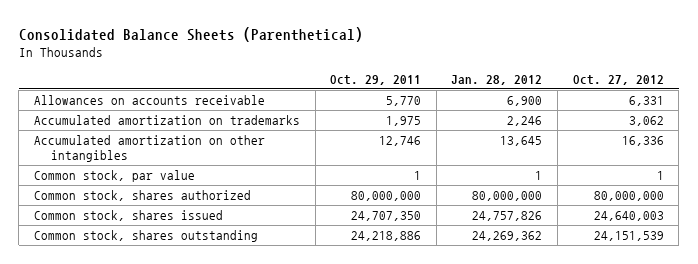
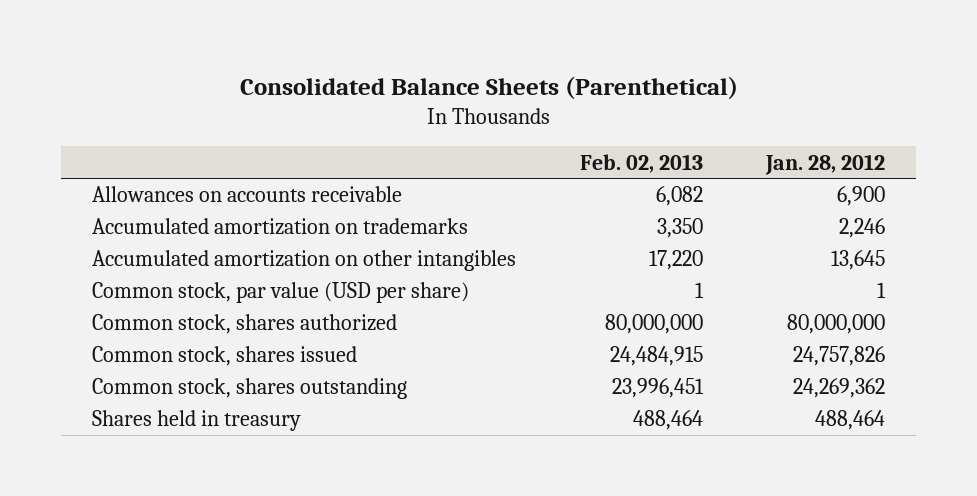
- | Oct. 29, 2011 | Jan. 28, 2012 | Oct. 27, 2012
+ | Feb. 02, 2013 | Jan. 28, 2012
- Common stock, par value | 1 | 1 | 1
+ Common stock, par value (USD per share) | 1 | 1
+ Shares held in treasury | 488,464 | 488,464

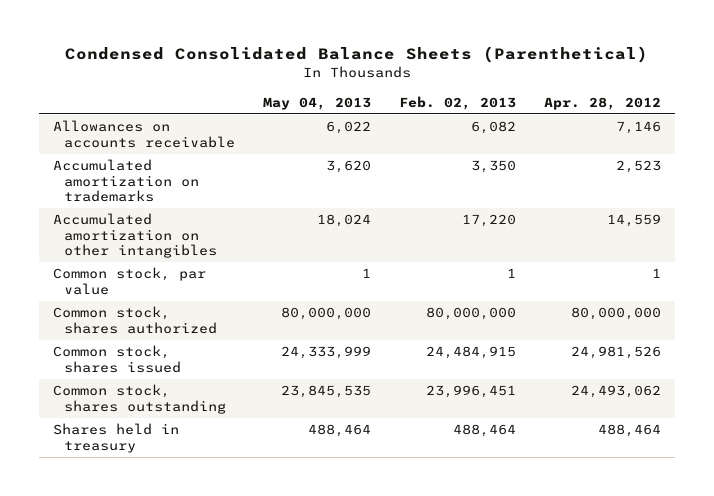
- Consolidated Balance Sheets (Parenthetical)
+ Condensed Consolidated Balance Sheets (Parenthetical)
- | Feb. 02, 2013 | Jan. 28, 2012
+ | May 04, 2013 | Feb. 02, 2013 | Apr. 28, 2012
- Common stock, par value (USD per share) | 1 | 1
+ Common stock, par value | 1 | 1 | 1

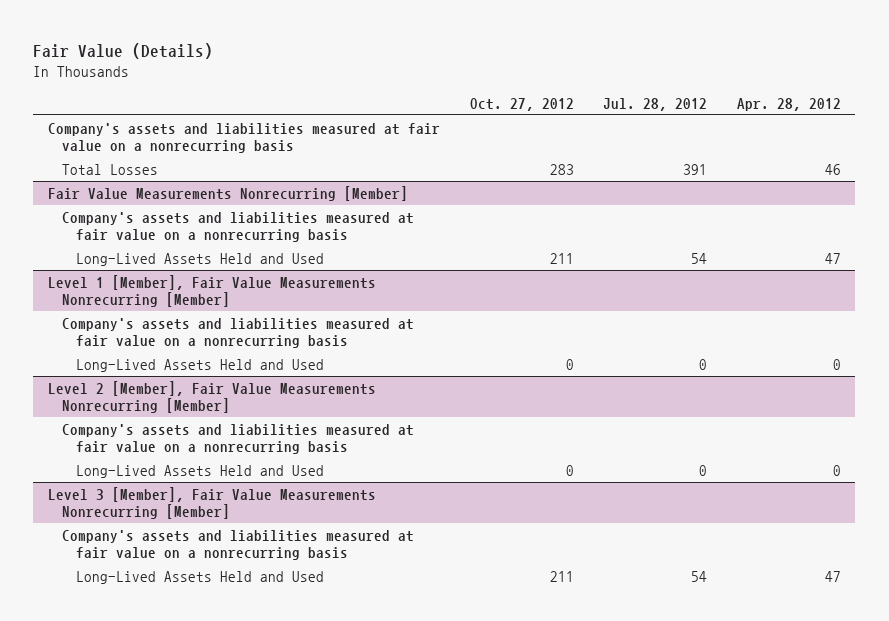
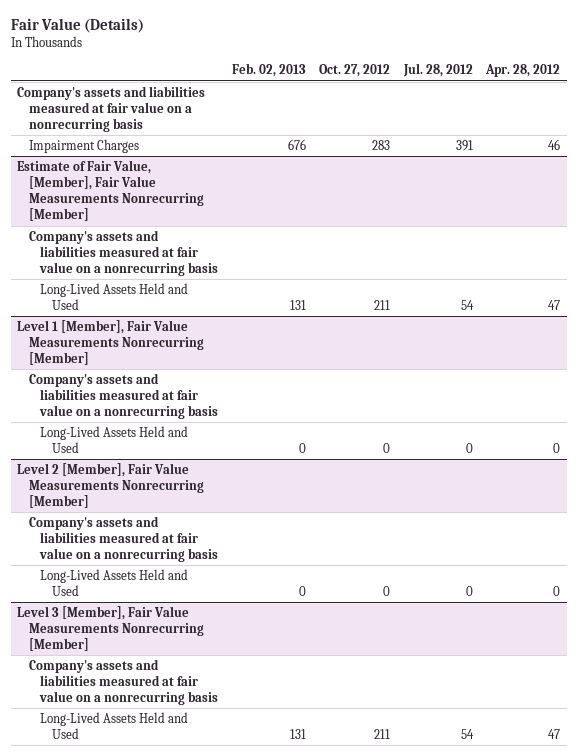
- | Oct. 27, 2012 | Jul. 28, 2012 | Apr. 28, 2012
+ | Feb. 02, 2013 | Oct. 27, 2012 | Jul. 28, 2012 | Apr. 28, 2012
- Total Losses | 283 | 391 | 46
- Fair Value Measurements Nonrecurring [Member]
+ Impairment Charges | 676 | 283 | 391 | 46
+ Estimate of Fair Value, [Member], Fair Value Measurements Nonrecurring [Member]

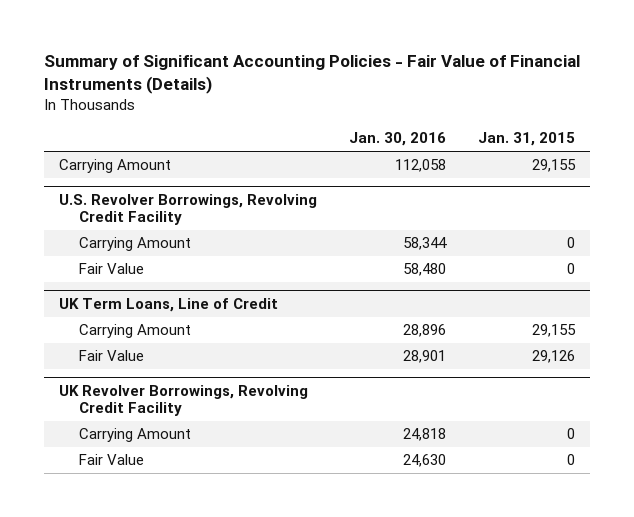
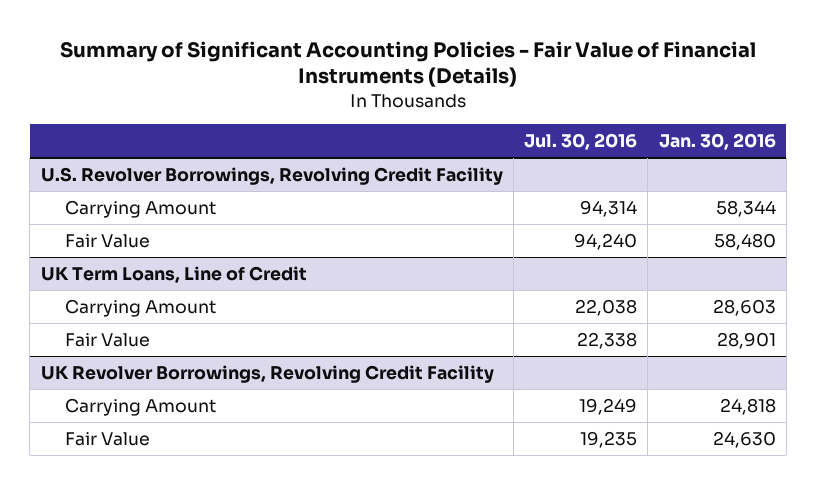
- | Jan. 30, 2016 | Jan. 31, 2015
+ | Jul. 30, 2016 | Jan. 30, 2016
- Carrying Amount | 112,058 | 29,155
@ UK Term Loans, Line of Credit
- Carrying Amount | 28,896 | 29,155
+ Carrying Amount | 22,038 | 28,603

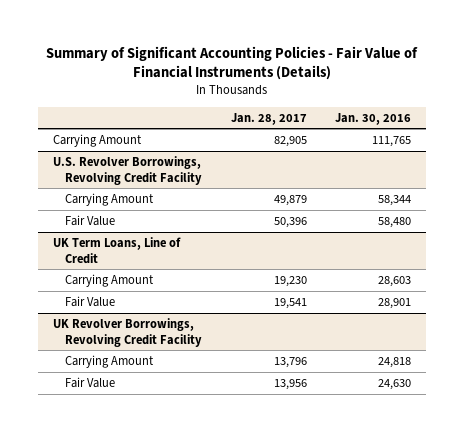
- | Jul. 30, 2016 | Jan. 30, 2016
+ | Jan. 28, 2017 | Jan. 30, 2016
+ Carrying Amount | 82,905 | 111,765

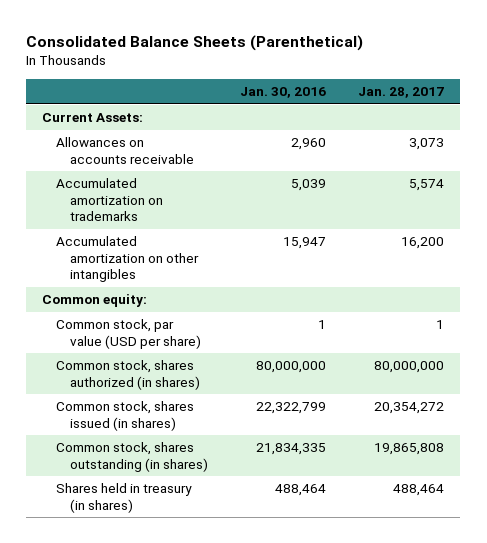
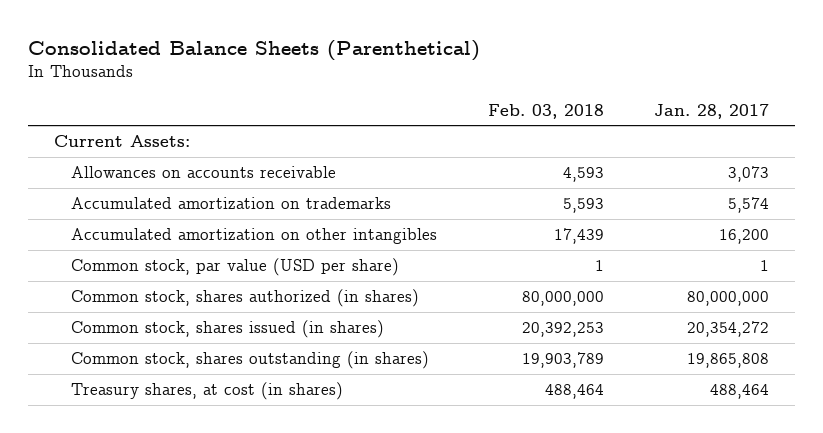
- | Jan. 30, 2016 | Jan. 28, 2017
+ | Feb. 03, 2018 | Jan. 28, 2017
- Common equity:
- Shares held in treasury (in shares) | 488,464 | 488,464
+ Treasury shares, at cost (in shares) | 488,464 | 488,464

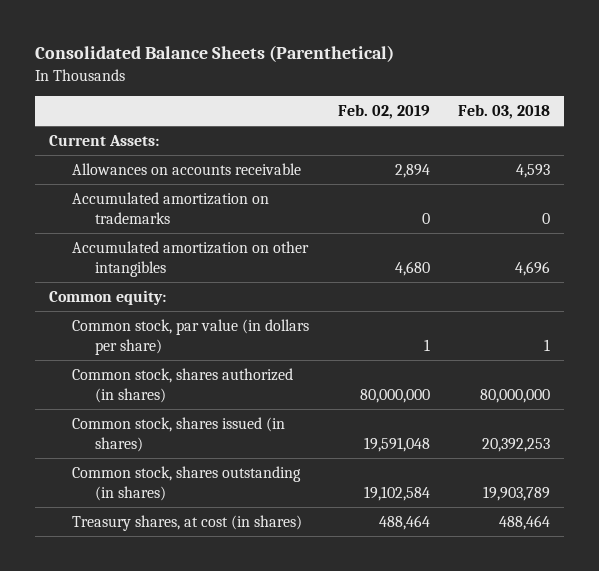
- | Feb. 03, 2018 | Jan. 28, 2017
+ | Feb. 02, 2019 | Feb. 03, 2018
- Accumulated amortization on trademarks | 5,593 | 5,574
- Accumulated amortization on other intangibles | 17,439 | 16,200
- Common stock, par value (USD per share) | 1 | 1
+ Accumulated amortization on trademarks | 0 | 0
+ Accumulated amortization on other intangibles | 4,680 | 4,696
+ Common equity:
+ Common stock, par value (in dollars per share) | 1 | 1

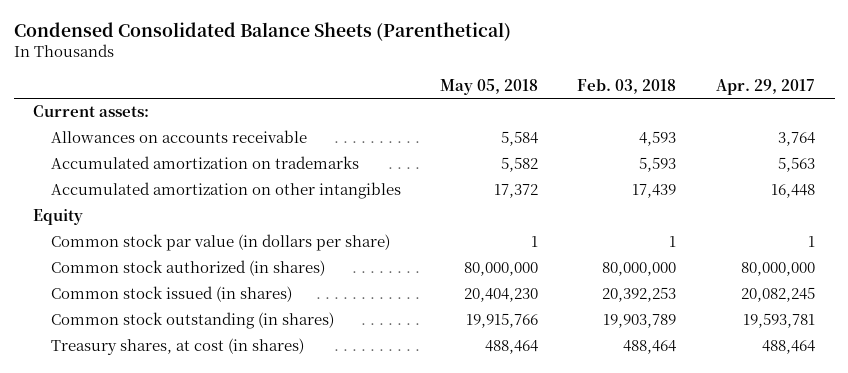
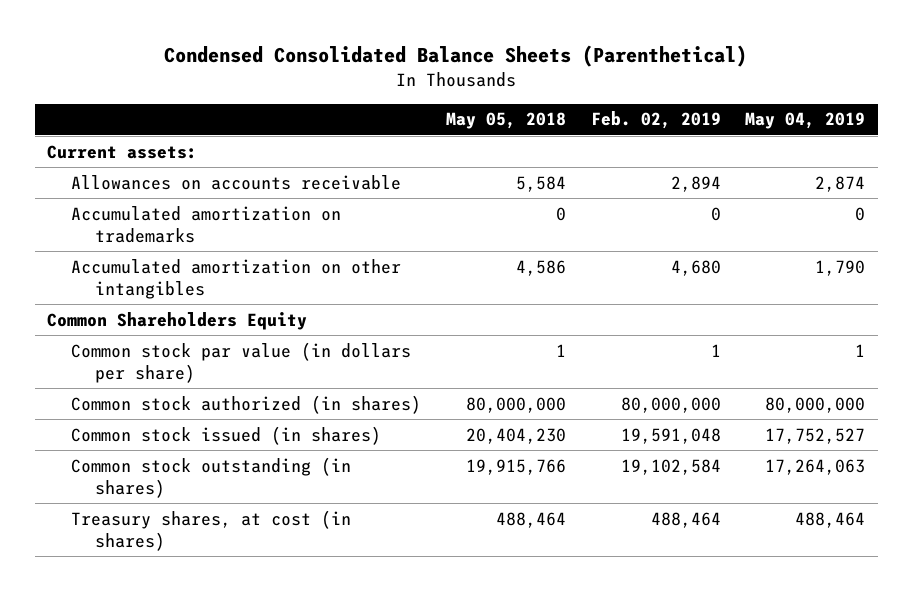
- | May 05, 2018 | Feb. 03, 2018 | Apr. 29, 2017
+ | May 05, 2018 | Feb. 02, 2019 | May 04, 2019
- Accumulated amortization on trademarks | 5,582 | 5,593 | 5,563
- Accumulated amortization on other intangibles | 17,372 | 17,439 | 16,448
- Equity
+ Accumulated amortization on trademarks | 0 | 0 | 0
+ Accumulated amortization on other intangibles | 4,586 | 4,680 | 1,790
+ Common Shareholders Equity

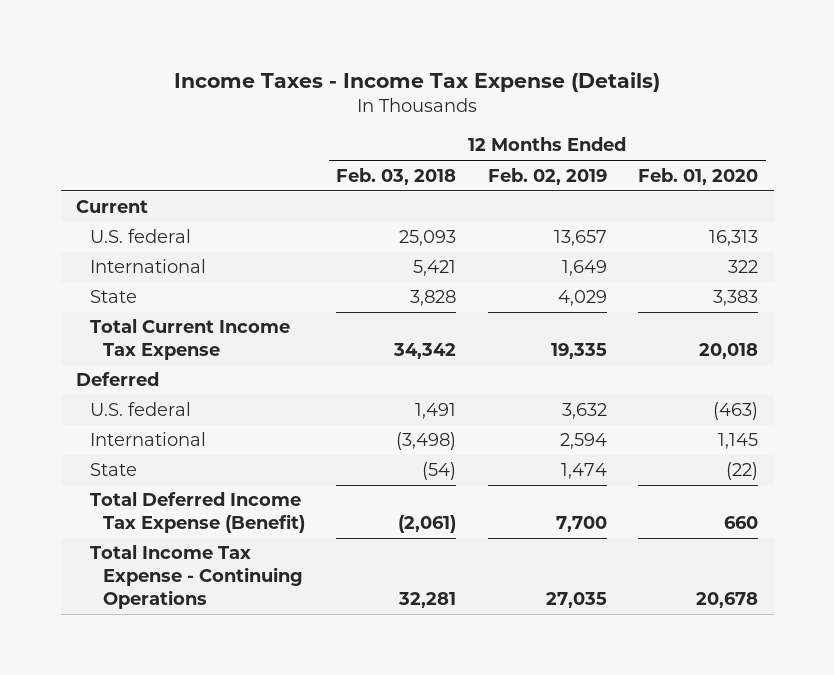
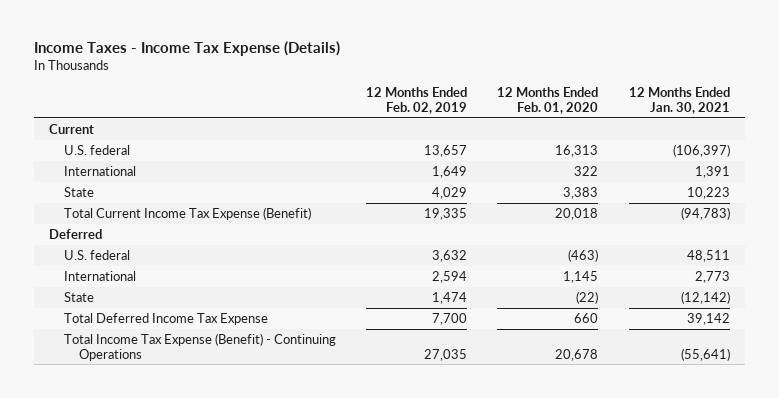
- | 12 Months Ended Feb. 03, 2018 | 12 Months Ended Feb. 02, 2019 | 12 Months Ended Feb. 01, 2020
+ | 12 Months Ended Feb. 02, 2019 | 12 Months Ended Feb. 01, 2020 | 12 Months Ended Jan. 30, 2021
- Total Current Income Tax Expense | 34,342 | 19,335 | 20,018
+ Total Current Income Tax Expense (Benefit) | 19,335 | 20,018 | (94,783)
- Total Deferred Income Tax Expense (Benefit) | (2,061) | 7,700 | 660
- Total Income Tax Expense - Continuing Operations | 32,281 | 27,035 | 20,678
+ Total Deferred Income Tax Expense | 7,700 | 660 | 39,142
+ Total Income Tax Expense (Benefit) - Continuing Operations | 27,035 | 20,678 | (55,641)

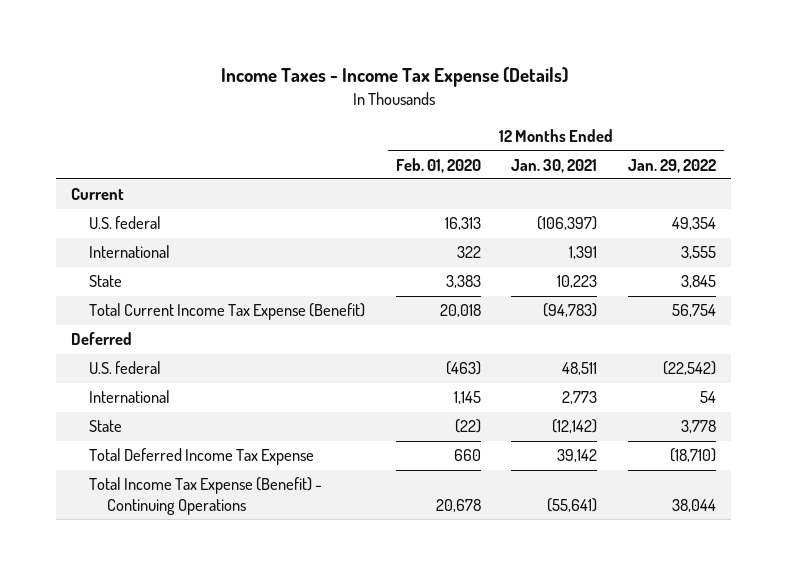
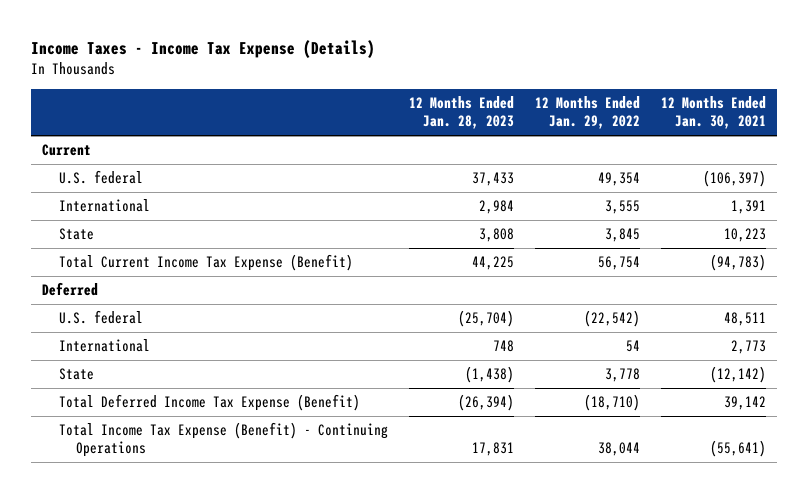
- | 12 Months Ended Feb. 01, 2020 | 12 Months Ended Jan. 30, 2021 | 12 Months Ended Jan. 29, 2022
+ | 12 Months Ended Jan. 28, 2023 | 12 Months Ended Jan. 29, 2022 | 12 Months Ended Jan. 30, 2021
- Total Deferred Income Tax Expense | 660 | 39,142 | (18,710)
+ Total Deferred Income Tax Expense (Benefit) | (26,394) | (18,710) | 39,142

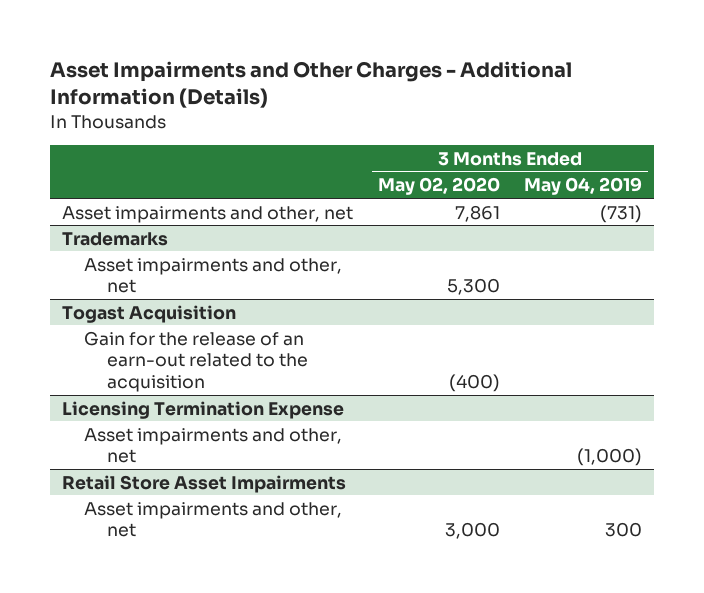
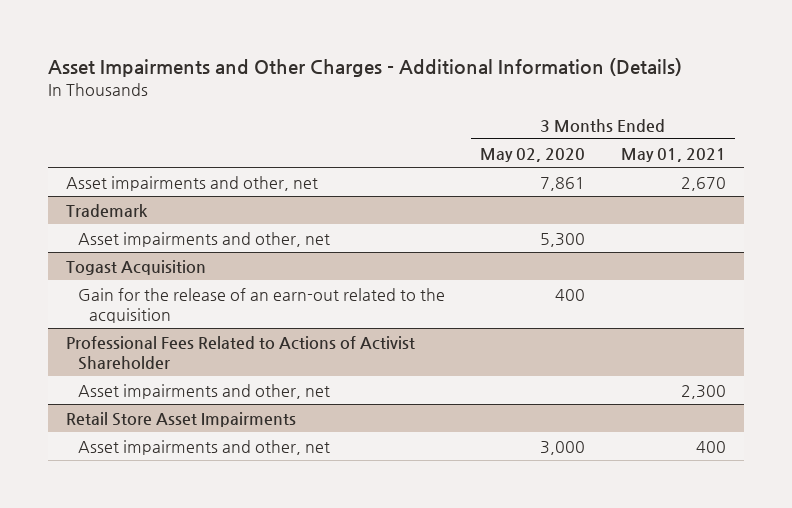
- | 3 Months Ended May 02, 2020 | 3 Months Ended May 04, 2019
+ | 3 Months Ended May 02, 2020 | 3 Months Ended May 01, 2021
- Trademarks
+ Trademark
@ Togast Acquisition
- Gain for the release of an earn-out related to the acquisition | (400) |
- Licensing Termination Expense
@ Togast Acquisition
+ Gain for the release of an earn-out related to the acquisition | 400 |
+ Professional Fees Related to Actions of Activist Shareholder

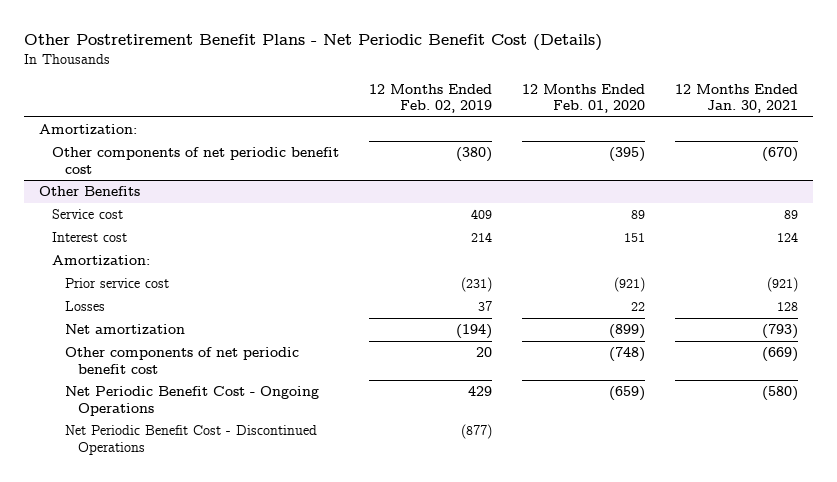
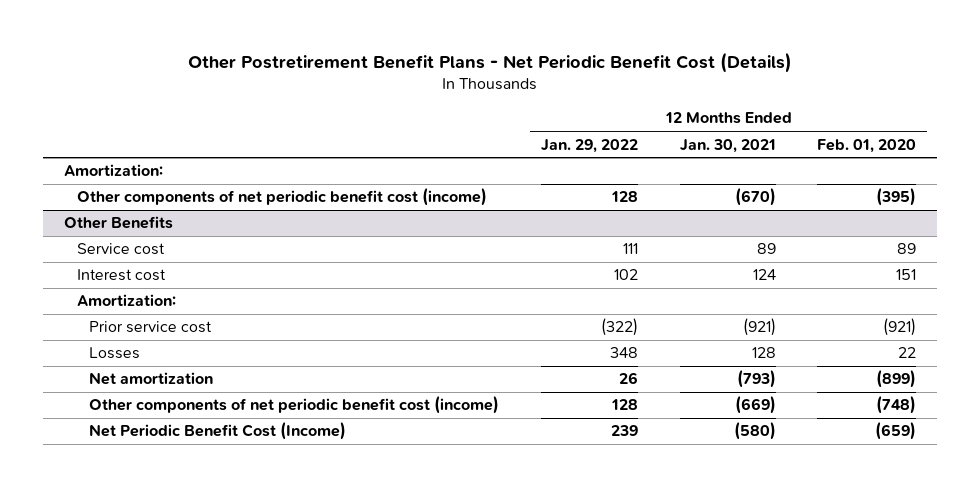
- | 12 Months Ended Feb. 02, 2019 | 12 Months Ended Feb. 01, 2020 | 12 Months Ended Jan. 30, 2021
+ | 12 Months Ended Jan. 29, 2022 | 12 Months Ended Jan. 30, 2021 | 12 Months Ended Feb. 01, 2020
- Other components of net periodic benefit cost | (380) | (395) | (670)
+ Other components of net periodic benefit cost (income) | 128 | (670) | (395)
@ Other Benefits
- Other components of net periodic benefit cost | 20 | (748) | (669)
- Net Periodic Benefit Cost - Ongoing Operations | 429 | (659) | (580)
- Net Periodic Benefit Cost - Discontinued Operations | (877) | |
+ Other components of net periodic benefit cost (income) | 128 | (669) | (748)
+ Net Periodic Benefit Cost (Income) | 239 | (580) | (659)

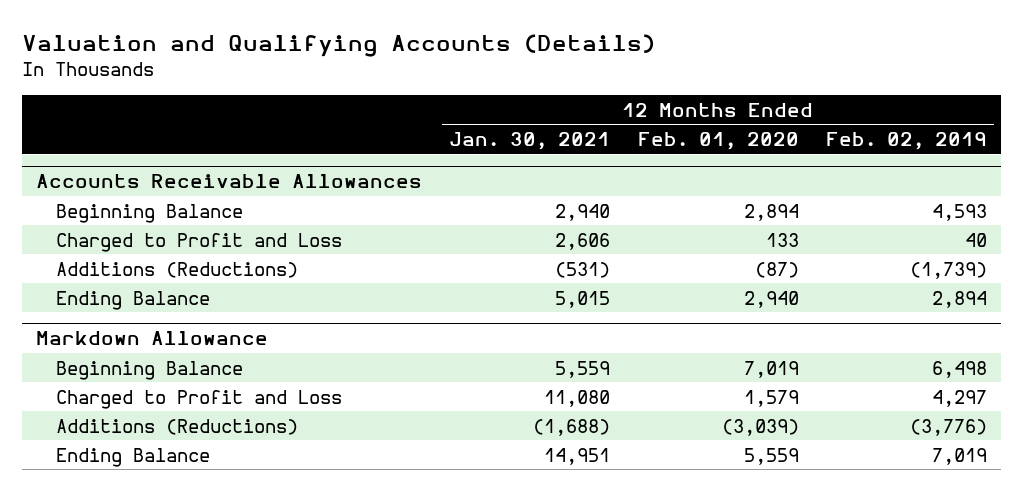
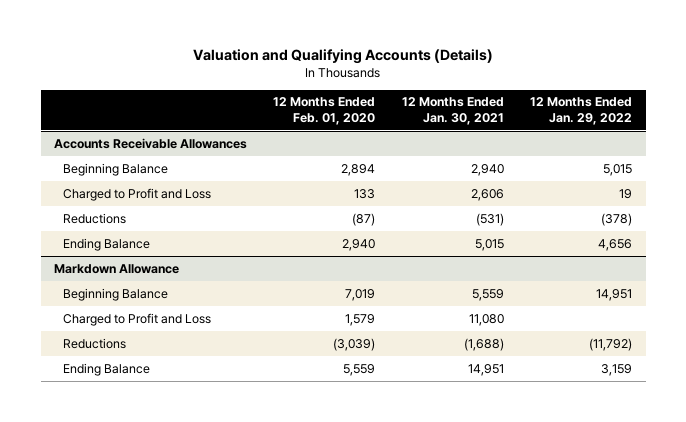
- | 12 Months Ended Jan. 30, 2021 | 12 Months Ended Feb. 01, 2020 | 12 Months Ended Feb. 02, 2019
+ | 12 Months Ended Feb. 01, 2020 | 12 Months Ended Jan. 30, 2021 | 12 Months Ended Jan. 29, 2022
@ Accounts Receivable Allowances
- Additions (Reductions) | (531) | (87) | (1,739)
+ Reductions | (87) | (531) | (378)
@ Markdown Allowance
- Additions (Reductions) | (1,688) | (3,039) | (3,776)
+ Reductions | (3,039) | (1,688) | (11,792)

